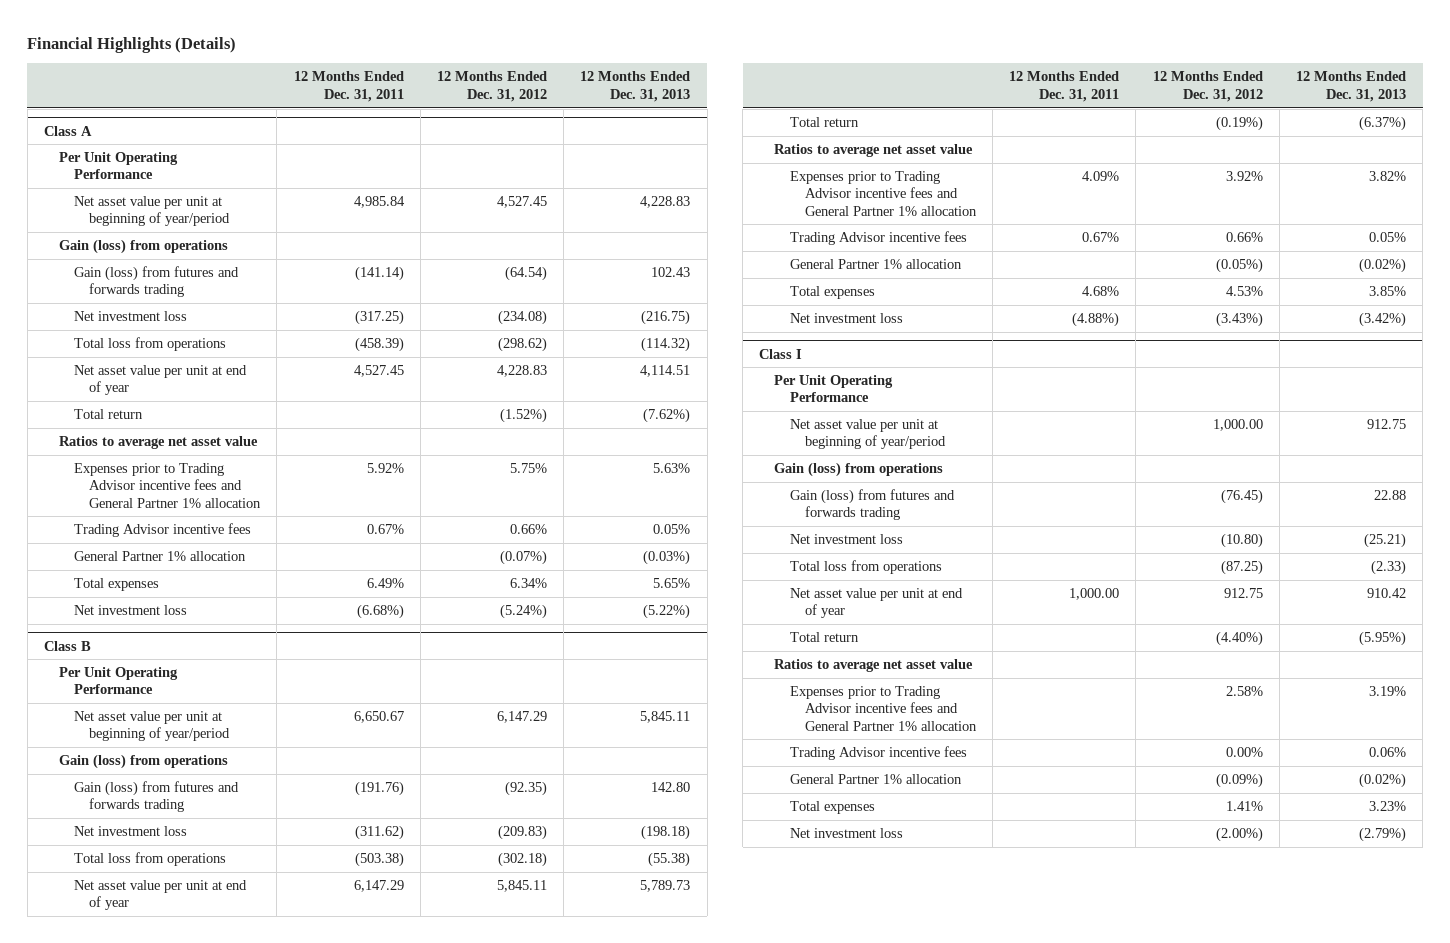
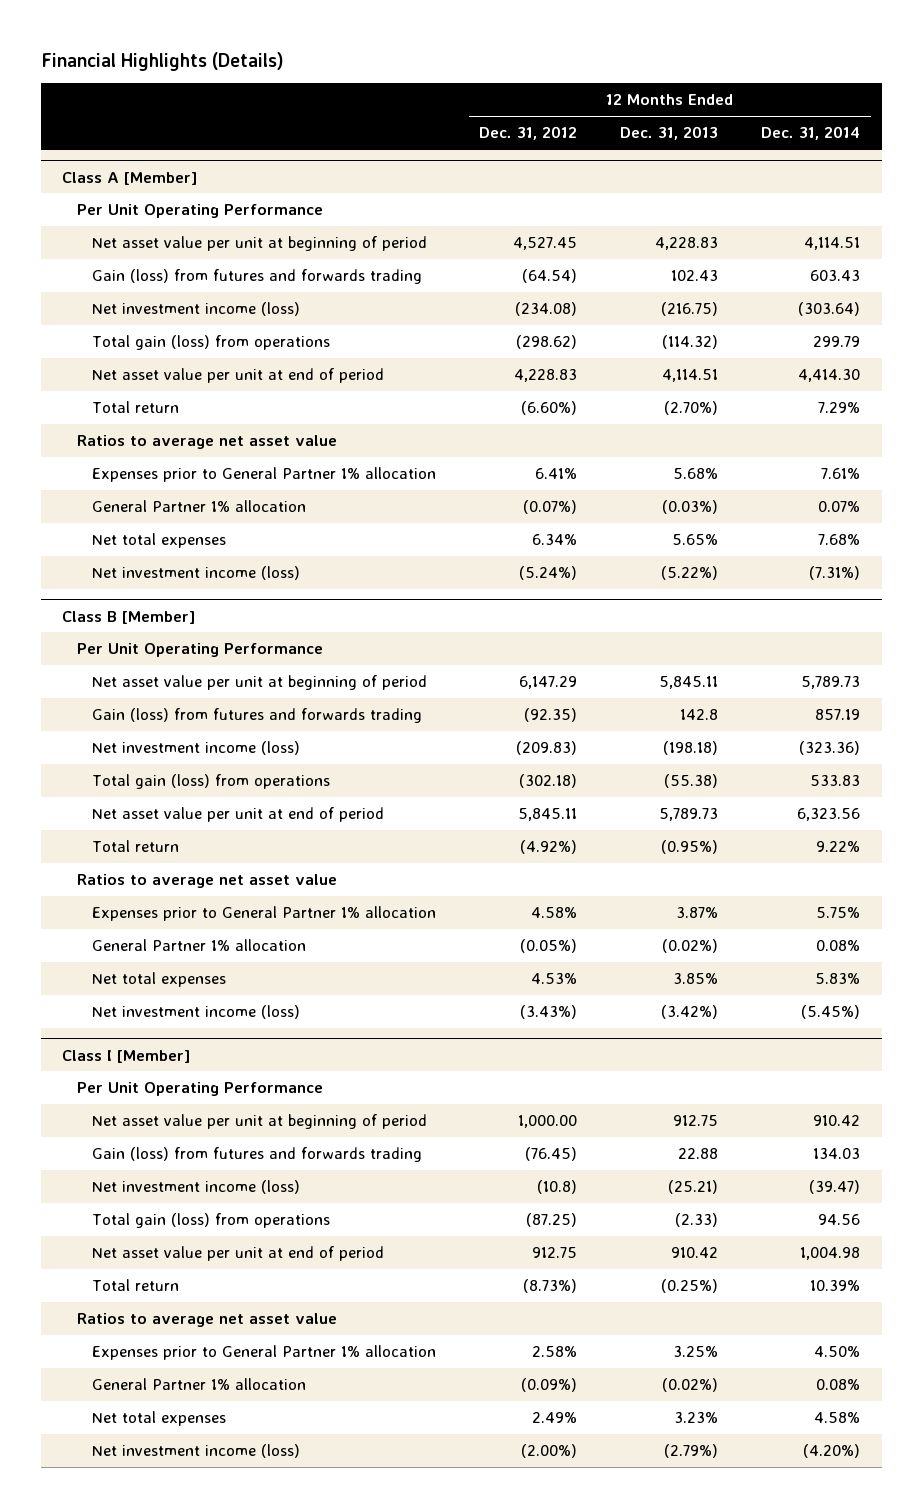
- | 12 Months Ended Dec. 31, 2011 | 12 Months Ended Dec. 31, 2012 | 12 Months Ended Dec. 31, 2013
+ | 12 Months Ended Dec. 31, 2012 | 12 Months Ended Dec. 31, 2013 | 12 Months Ended Dec. 31, 2014
- Class A
+ Class A [Member]
- Net asset value per unit at beginning of year/period | 4,985.84 | 4,527.45 | 4,228.83
- Gain (loss) from operations
+ Net asset value per unit at beginning of period | 4,527.45 | 4,228.83 | 4,114.51
- Net investment loss | (317.25) | (234.08) | (216.75)
- Total loss from operations | (458.39) | (298.62) | (114.32)
- Net asset value per unit at end of year | 4,527.45 | 4,228.83 | 4,114.51
- Total return | | (1.52%) | (7.62%)
+ Net investment income (loss) | (234.08) | (216.75) | (303.64)
+ Total gain (loss) from operations | (298.62) | (114.32) | 299.79
+ Net asset value per unit at end of period | 4,228.83 | 4,114.51 | 4,414.30
+ Total return | (6.60%) | (2.70%) | 7.29%
- Expenses prior to Trading Advisor incentive fees and General Partner 1% allocation | 5.92% | 5.75% | 5.63%
- Trading Advisor incentive fees | 0.67% | 0.66% | 0.05%
+ Expenses prior to General Partner 1% allocation | 6.41% | 5.68% | 7.61%
- Total expenses | 6.49% | 6.34% | 5.65%
- Net investment loss | (6.68%) | (5.24%) | (5.22%)
- Class B
+ Net total expenses | 6.34% | 5.65% | 7.68%
+ Net investment income (loss) | (5.24%) | (5.22%) | (7.31%)
+ Class B [Member]
- Net asset value per unit at beginning of year/period | 6,650.67 | 6,147.29 | 5,845.11
- Gain (loss) from operations
- Gain (loss) from futures and forwards trading | (191.76) | (92.35) | 142.80
- Net investment loss | (311.62) | (209.83) | (198.18)
- Total loss from operations | (503.38) | (302.18) | (55.38)
- Net asset value per unit at end of year | 6,147.29 | 5,845.11 | 5,789.73
- Total return | | (0.19%) | (6.37%)
+ Net asset value per unit at beginning of period | 6,147.29 | 5,845.11 | 5,789.73
+ Gain (loss) from futures and forwards trading | (92.35) | 142.8 | 857.19
+ Net investment income (loss) | (209.83) | (198.18) | (323.36)
+ Total gain (loss) from operations | (302.18) | (55.38) | 533.83
+ Net asset value per unit at end of period | 5,845.11 | 5,789.73 | 6,323.56
+ Total return | (4.92%) | (0.95%) | 9.22%
- Expenses prior to Trading Advisor incentive fees and General Partner 1% allocation | 4.09% | 3.92% | 3.82%
- Trading Advisor incentive fees | 0.67% | 0.66% | 0.05%
+ Expenses prior to General Partner 1% allocation | 4.58% | 3.87% | 5.75%
- Total expenses | 4.68% | 4.53% | 3.85%
- Net investment loss | (4.88%) | (3.43%) | (3.42%)
- Class I
+ Net total expenses | 4.53% | 3.85% | 5.83%
+ Net investment income (loss) | (3.43%) | (3.42%) | (5.45%)
+ Class I [Member]
- Net asset value per unit at beginning of year/period | | 1,000.00 | 912.75
- Gain (loss) from operations
+ Net asset value per unit at beginning of period | 1,000.00 | 912.75 | 910.42
- Net investment loss | | (10.80) | (25.21)
- Total loss from operations | | (87.25) | (2.33)
- Net asset value per unit at end of year | 1,000.00 | 912.75 | 910.42
- Total return | | (4.40%) | (5.95%)
+ Net investment income (loss) | (10.8) | (25.21) | (39.47)
+ Total gain (loss) from operations | (87.25) | (2.33) | 94.56
+ Net asset value per unit at end of period | 912.75 | 910.42 | 1,004.98
+ Total return | (8.73%) | (0.25%) | 10.39%
- Expenses prior to Trading Advisor incentive fees and General Partner 1% allocation | | 2.58% | 3.19%
- Trading Advisor incentive fees | | 0.00% | 0.06%
+ Expenses prior to General Partner 1% allocation | 2.58% | 3.25% | 4.50%
- Total expenses | | 1.41% | 3.23%
- Net investment loss | | (2.00%) | (2.79%)
+ Net total expenses | 2.49% | 3.23% | 4.58%
+ Net investment income (loss) | (2.00%) | (2.79%) | (4.20%)

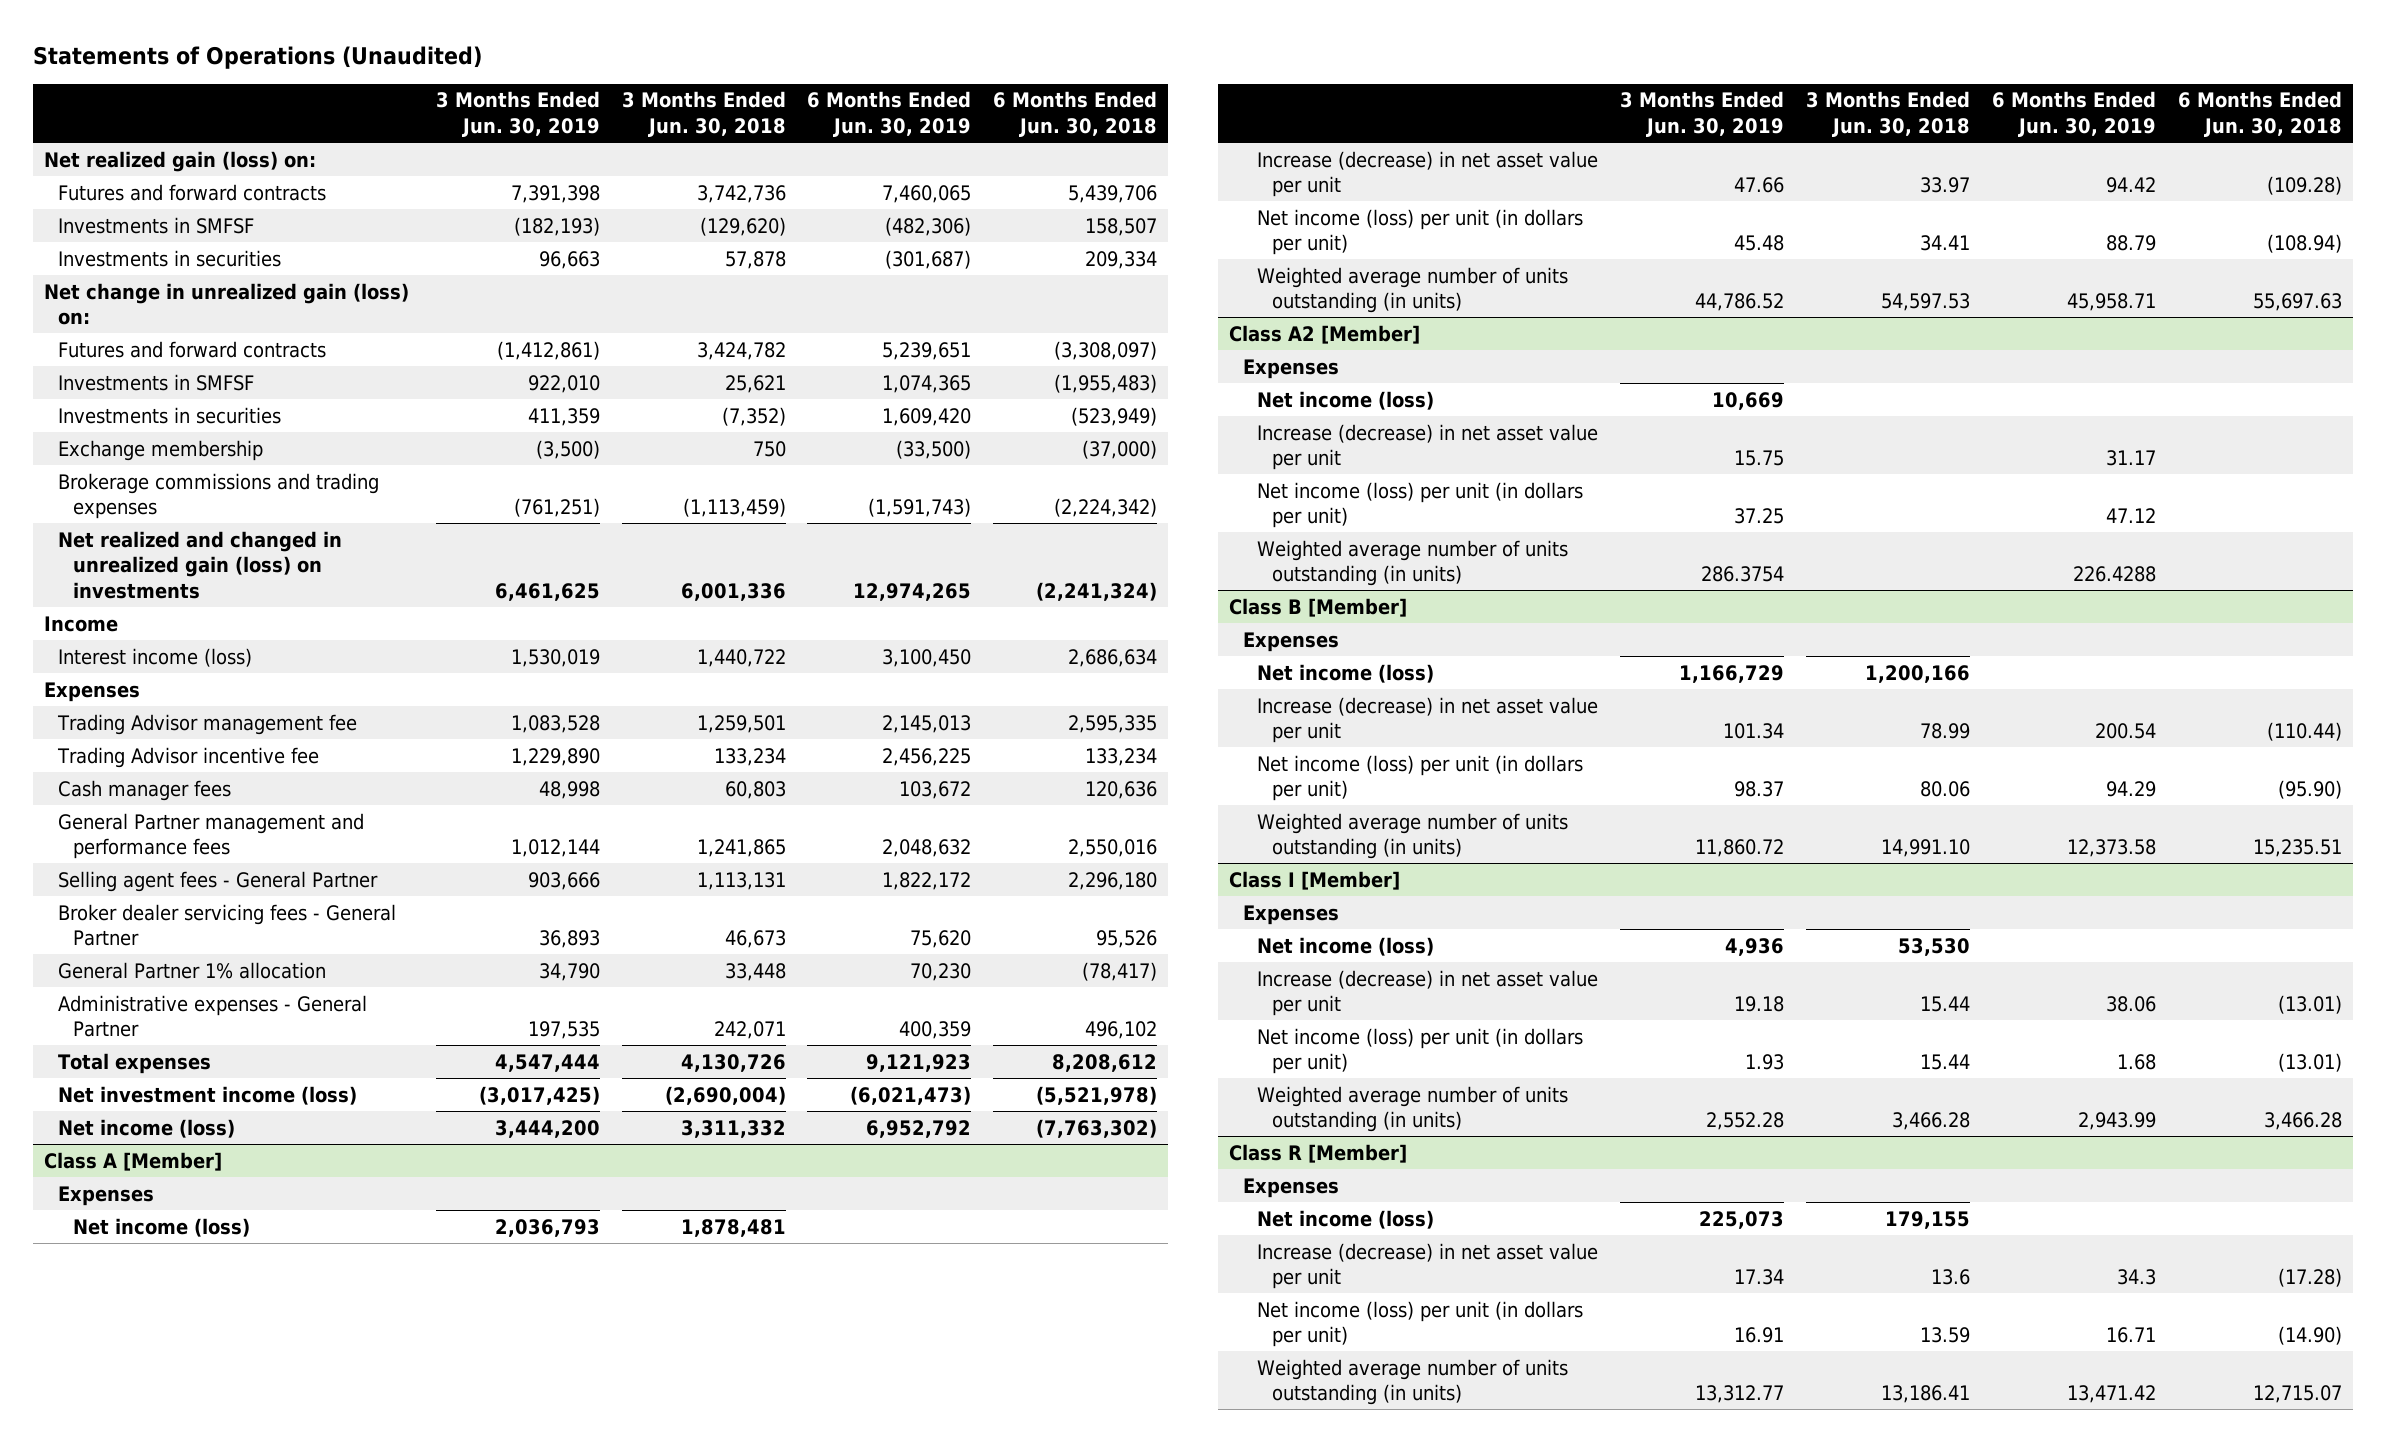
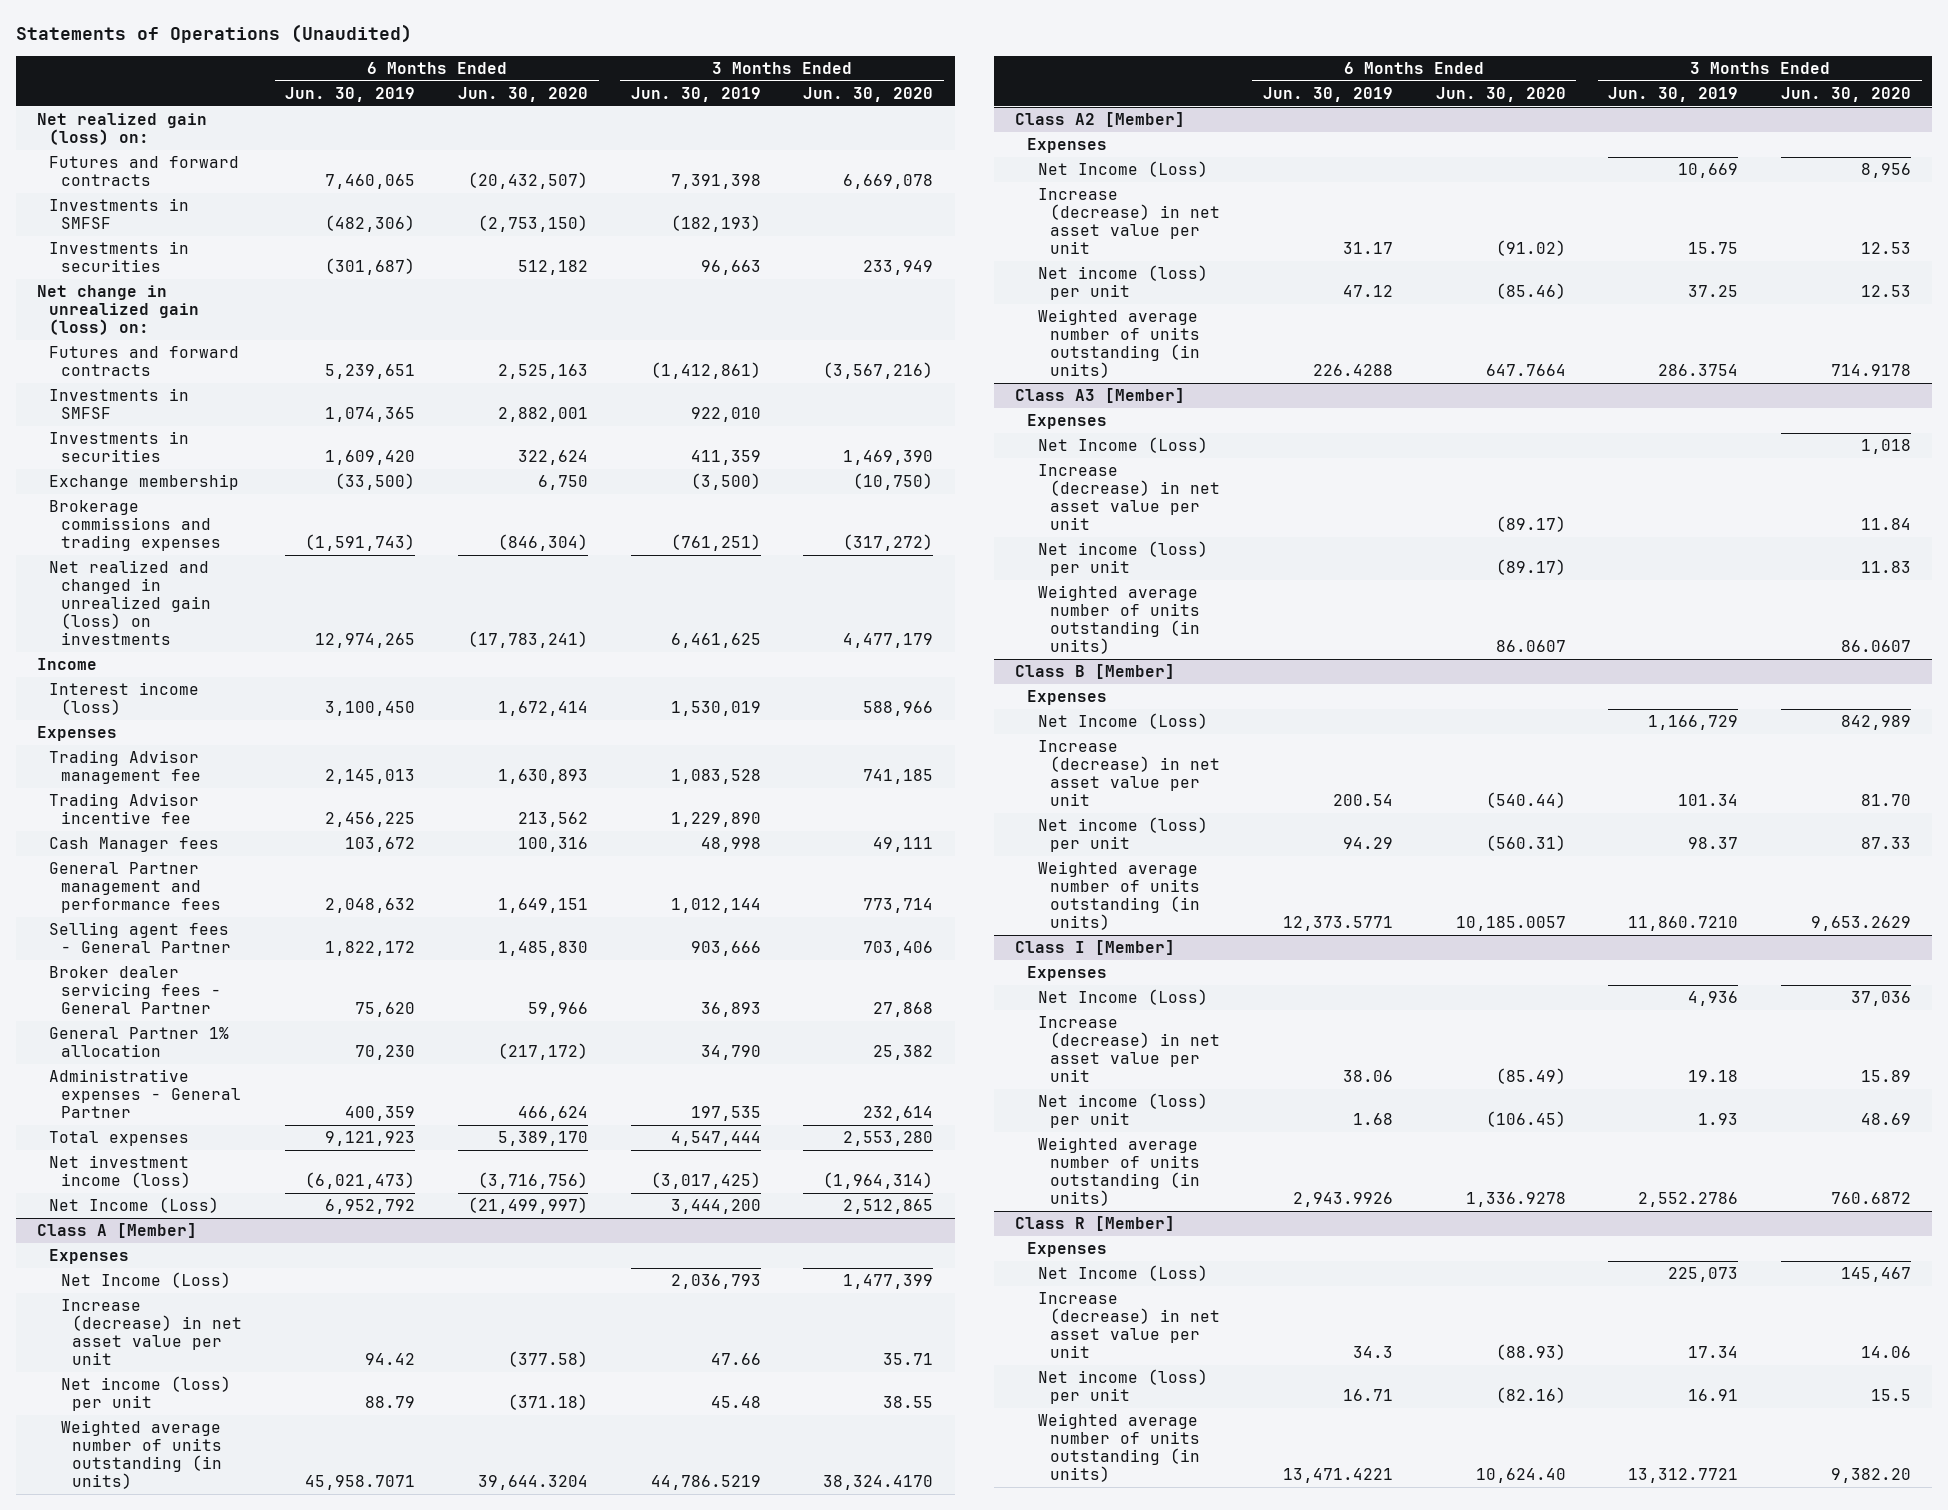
- | 3 Months Ended Jun. 30, 2019 | 3 Months Ended Jun. 30, 2018 | 6 Months Ended Jun. 30, 2019 | 6 Months Ended Jun. 30, 2018
+ | 6 Months Ended Jun. 30, 2019 | 6 Months Ended Jun. 30, 2020 | 3 Months Ended Jun. 30, 2019 | 3 Months Ended Jun. 30, 2020
- Cash manager fees | 48,998 | 60,803 | 103,672 | 120,636
+ Cash Manager fees | 103,672 | 100,316 | 48,998 | 49,111
- Net income (loss) | 3,444,200 | 3,311,332 | 6,952,792 | (7,763,302)
+ Net Income (Loss) | 6,952,792 | (21,499,997) | 3,444,200 | 2,512,865
@ Class A [Member]
- Net income (loss) | 2,036,793 | 1,878,481 | |
+ Net Income (Loss) | | | 2,036,793 | 1,477,399
- Net income (loss) per unit (in dollars per unit) | 45.48 | 34.41 | 88.79 | (108.94)
- Weighted average number of units outstanding (in units) | 44,786.52 | 54,597.53 | 45,958.71 | 55,697.63
+ Net income (loss) per unit | 88.79 | (371.18) | 45.48 | 38.55
+ Weighted average number of units outstanding (in units) | 45,958.7071 | 39,644.3204 | 44,786.5219 | 38,324.4170
@ Class A2 [Member]
- Net income (loss) | 10,669 | | |
+ Net Income (Loss) | | | 10,669 | 8,956
- Net income (loss) per unit (in dollars per unit) | 37.25 | | 47.12 |
+ Net income (loss) per unit | 47.12 | (85.46) | 37.25 | 12.53
+ Class A3 [Member]
+ Expenses
+ Net Income (Loss) | | | | 1,018
+ Increase (decrease) in net asset value per unit | | (89.17) | | 11.84
+ Net income (loss) per unit | | (89.17) | | 11.83
+ Weighted average number of units outstanding (in units) | | 86.0607 | | 86.0607
@ Class B [Member]
- Net income (loss) | 1,166,729 | 1,200,166 | |
+ Net Income (Loss) | | | 1,166,729 | 842,989
- Net income (loss) per unit (in dollars per unit) | 98.37 | 80.06 | 94.29 | (95.90)
- Weighted average number of units outstanding (in units) | 11,860.72 | 14,991.10 | 12,373.58 | 15,235.51
+ Net income (loss) per unit | 94.29 | (560.31) | 98.37 | 87.33
+ Weighted average number of units outstanding (in units) | 12,373.5771 | 10,185.0057 | 11,860.7210 | 9,653.2629
@ Class I [Member]
- Net income (loss) | 4,936 | 53,530 | |
+ Net Income (Loss) | | | 4,936 | 37,036
- Net income (loss) per unit (in dollars per unit) | 1.93 | 15.44 | 1.68 | (13.01)
- Weighted average number of units outstanding (in units) | 2,552.28 | 3,466.28 | 2,943.99 | 3,466.28
+ Net income (loss) per unit | 1.68 | (106.45) | 1.93 | 48.69
+ Weighted average number of units outstanding (in units) | 2,943.9926 | 1,336.9278 | 2,552.2786 | 760.6872
@ Class R [Member]
- Net income (loss) | 225,073 | 179,155 | |
+ Net Income (Loss) | | | 225,073 | 145,467
- Net income (loss) per unit (in dollars per unit) | 16.91 | 13.59 | 16.71 | (14.90)
- Weighted average number of units outstanding (in units) | 13,312.77 | 13,186.41 | 13,471.42 | 12,715.07
+ Net income (loss) per unit | 16.71 | (82.16) | 16.91 | 15.5
+ Weighted average number of units outstanding (in units) | 13,471.4221 | 10,624.40 | 13,312.7721 | 9,382.20

